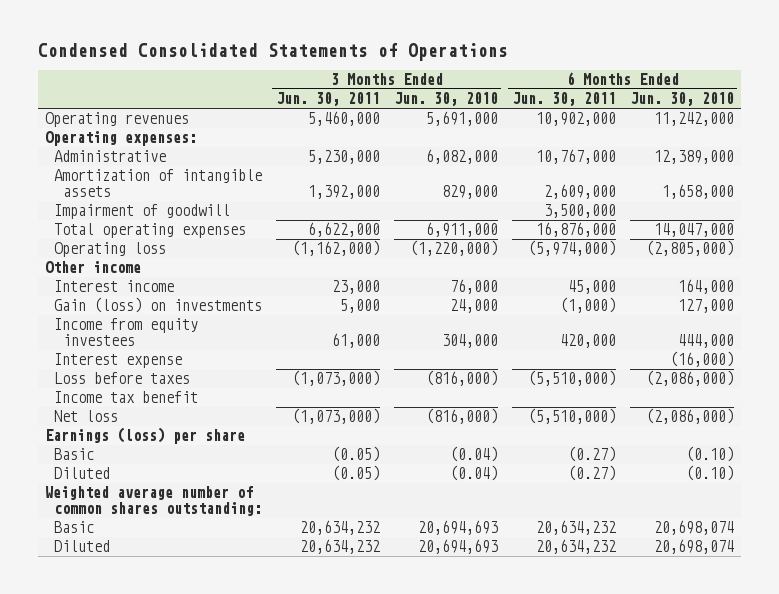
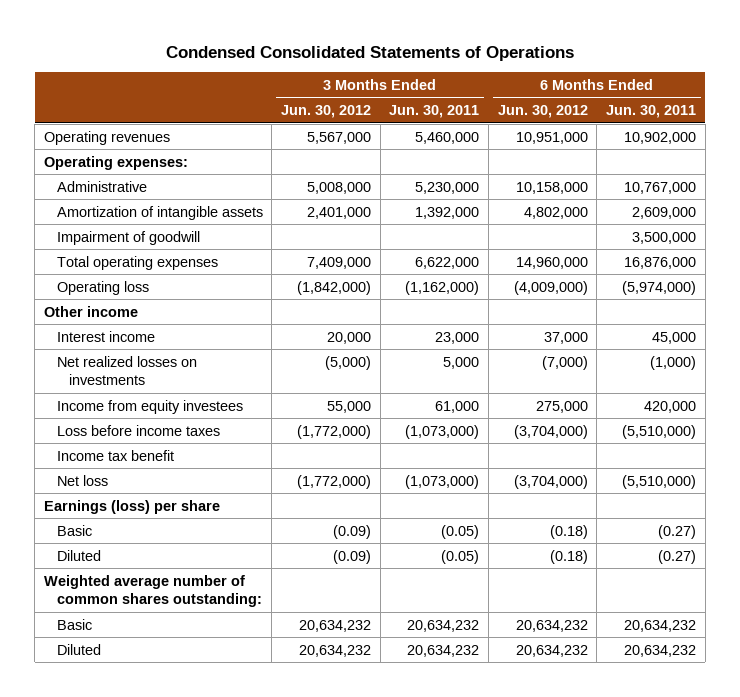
- | 3 Months Ended Jun. 30, 2011 | 3 Months Ended Jun. 30, 2010 | 6 Months Ended Jun. 30, 2011 | 6 Months Ended Jun. 30, 2010
+ | 3 Months Ended Jun. 30, 2012 | 3 Months Ended Jun. 30, 2011 | 6 Months Ended Jun. 30, 2012 | 6 Months Ended Jun. 30, 2011
- Gain (loss) on investments | 5,000 | 24,000 | (1,000) | 127,000
+ Net realized losses on investments | (5,000) | 5,000 | (7,000) | (1,000)
- Interest expense | | | | (16,000)
- Loss before taxes | (1,073,000) | (816,000) | (5,510,000) | (2,086,000)
+ Loss before income taxes | (1,772,000) | (1,073,000) | (3,704,000) | (5,510,000)

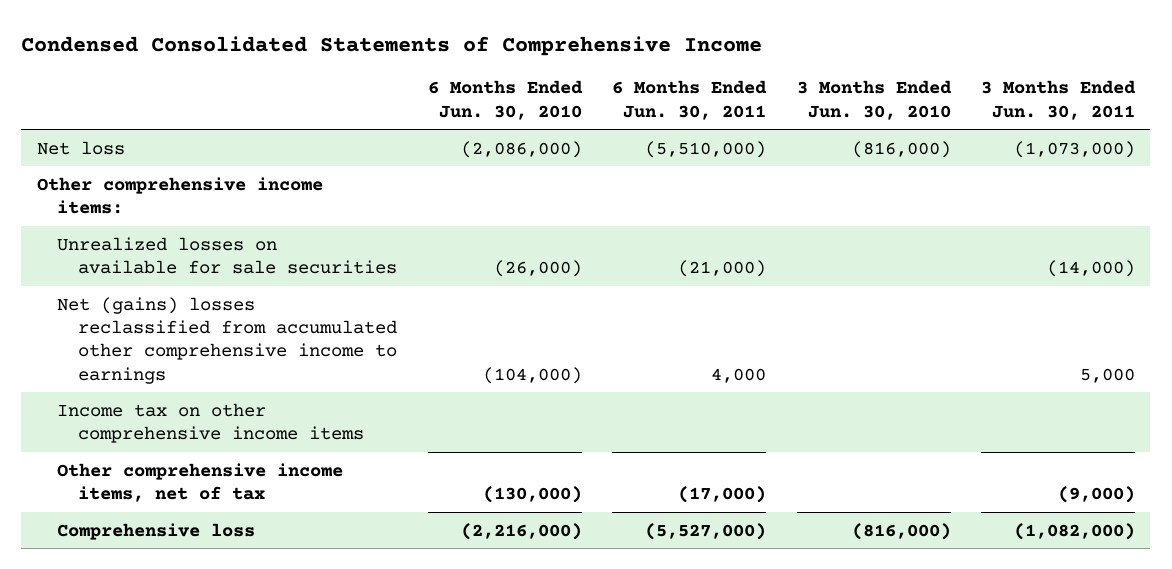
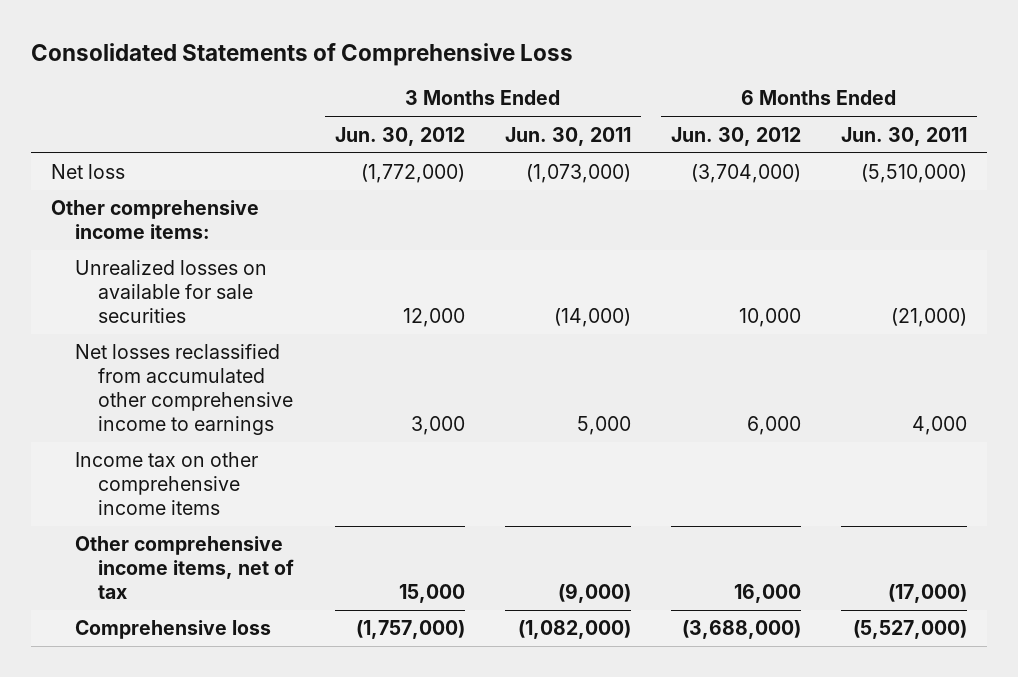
- Condensed Consolidated Statements of Comprehensive Income
+ Consolidated Statements of Comprehensive Loss
- | 6 Months Ended Jun. 30, 2010 | 6 Months Ended Jun. 30, 2011 | 3 Months Ended Jun. 30, 2010 | 3 Months Ended Jun. 30, 2011
+ | 3 Months Ended Jun. 30, 2012 | 3 Months Ended Jun. 30, 2011 | 6 Months Ended Jun. 30, 2012 | 6 Months Ended Jun. 30, 2011
- Net (gains) losses reclassified from accumulated other comprehensive income to earnings | (104,000) | 4,000 | | 5,000
+ Net losses reclassified from accumulated other comprehensive income to earnings | 3,000 | 5,000 | 6,000 | 4,000

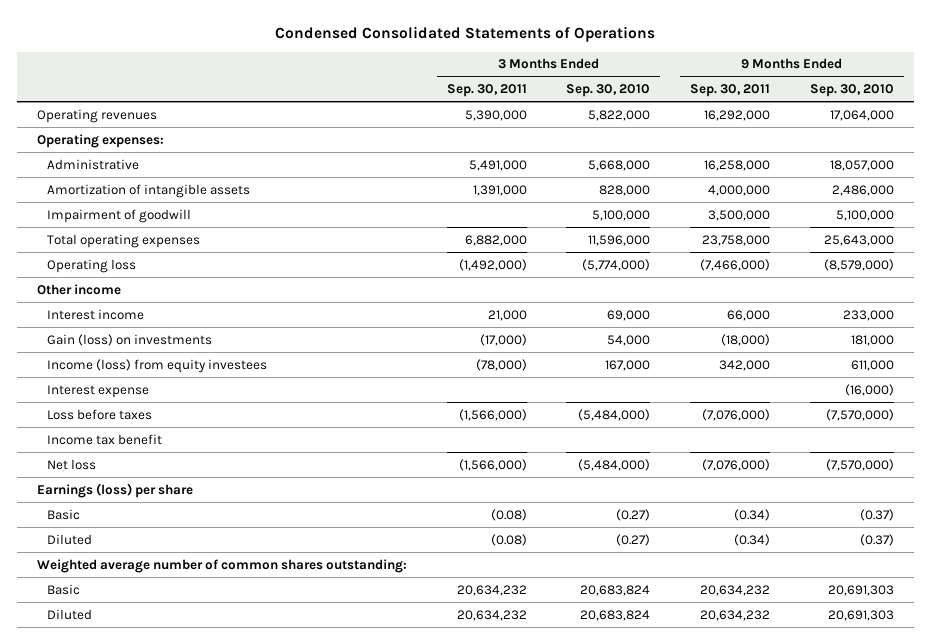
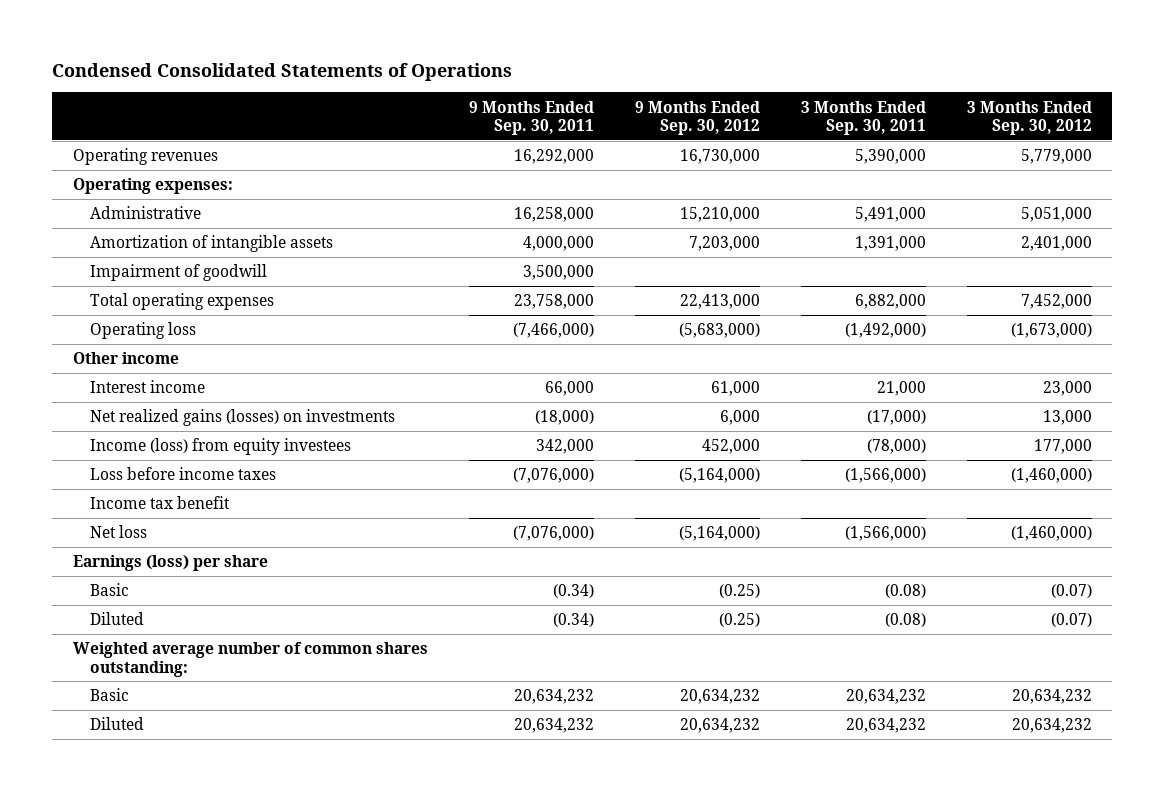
- | 3 Months Ended Sep. 30, 2011 | 3 Months Ended Sep. 30, 2010 | 9 Months Ended Sep. 30, 2011 | 9 Months Ended Sep. 30, 2010
+ | 9 Months Ended Sep. 30, 2011 | 9 Months Ended Sep. 30, 2012 | 3 Months Ended Sep. 30, 2011 | 3 Months Ended Sep. 30, 2012
- Gain (loss) on investments | (17,000) | 54,000 | (18,000) | 181,000
+ Net realized gains (losses) on investments | (18,000) | 6,000 | (17,000) | 13,000
- Interest expense | | | | (16,000)
- Loss before taxes | (1,566,000) | (5,484,000) | (7,076,000) | (7,570,000)
+ Loss before income taxes | (7,076,000) | (5,164,000) | (1,566,000) | (1,460,000)

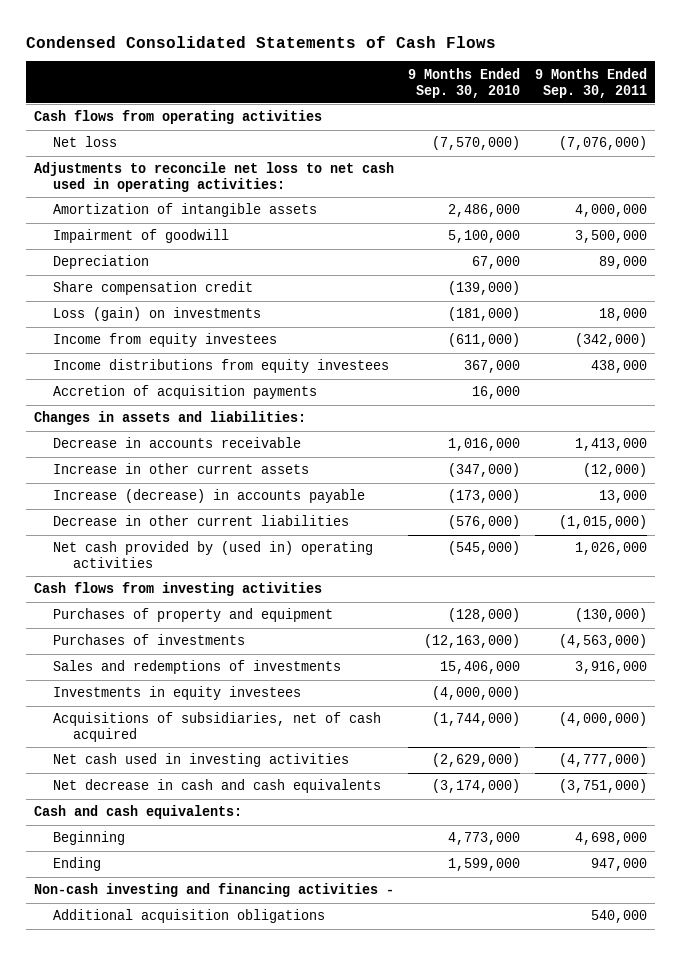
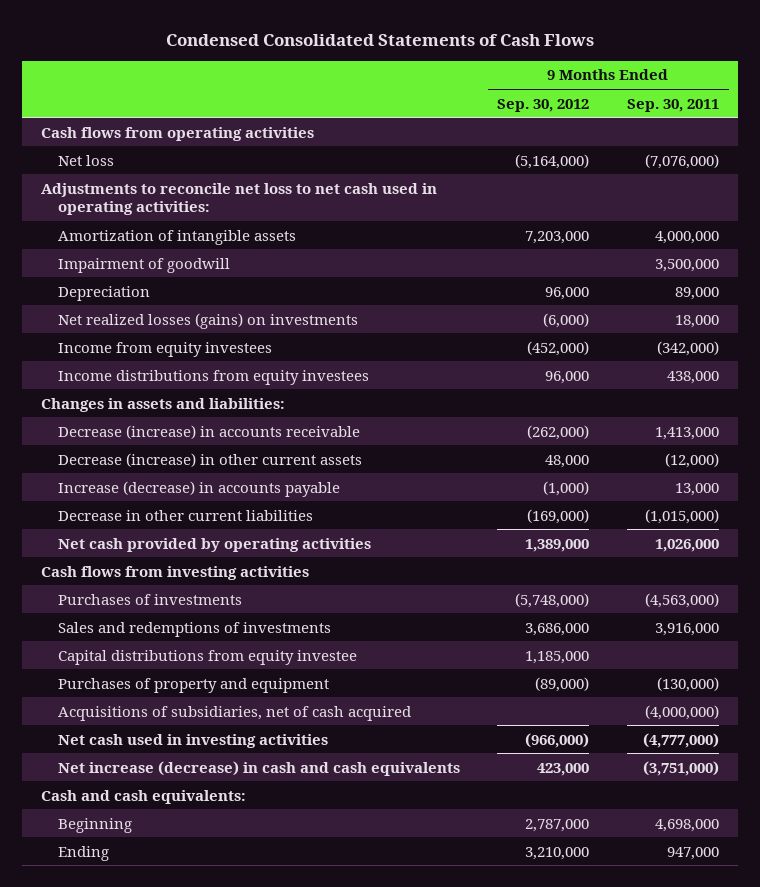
- | 9 Months Ended Sep. 30, 2010 | 9 Months Ended Sep. 30, 2011
+ | 9 Months Ended Sep. 30, 2012 | 9 Months Ended Sep. 30, 2011
- Share compensation credit | (139,000) |
- Loss (gain) on investments | (181,000) | 18,000
+ Net realized losses (gains) on investments | (6,000) | 18,000
- Accretion of acquisition payments | 16,000 |
- Decrease in accounts receivable | 1,016,000 | 1,413,000
- Increase in other current assets | (347,000) | (12,000)
+ Decrease (increase) in accounts receivable | (262,000) | 1,413,000
+ Decrease (increase) in other current assets | 48,000 | (12,000)
- Net cash provided by (used in) operating activities | (545,000) | 1,026,000
+ Net cash provided by operating activities | 1,389,000 | 1,026,000
- Investments in equity investees | (4,000,000) |
+ Capital distributions from equity investee | 1,185,000 |
moved down: Purchases of property and equipment | (89,000) | (130,000)
- Net decrease in cash and cash equivalents | (3,174,000) | (3,751,000)
+ Net increase (decrease) in cash and cash equivalents | 423,000 | (3,751,000)
- Non-cash investing and financing activities -
- Additional acquisition obligations | | 540,000

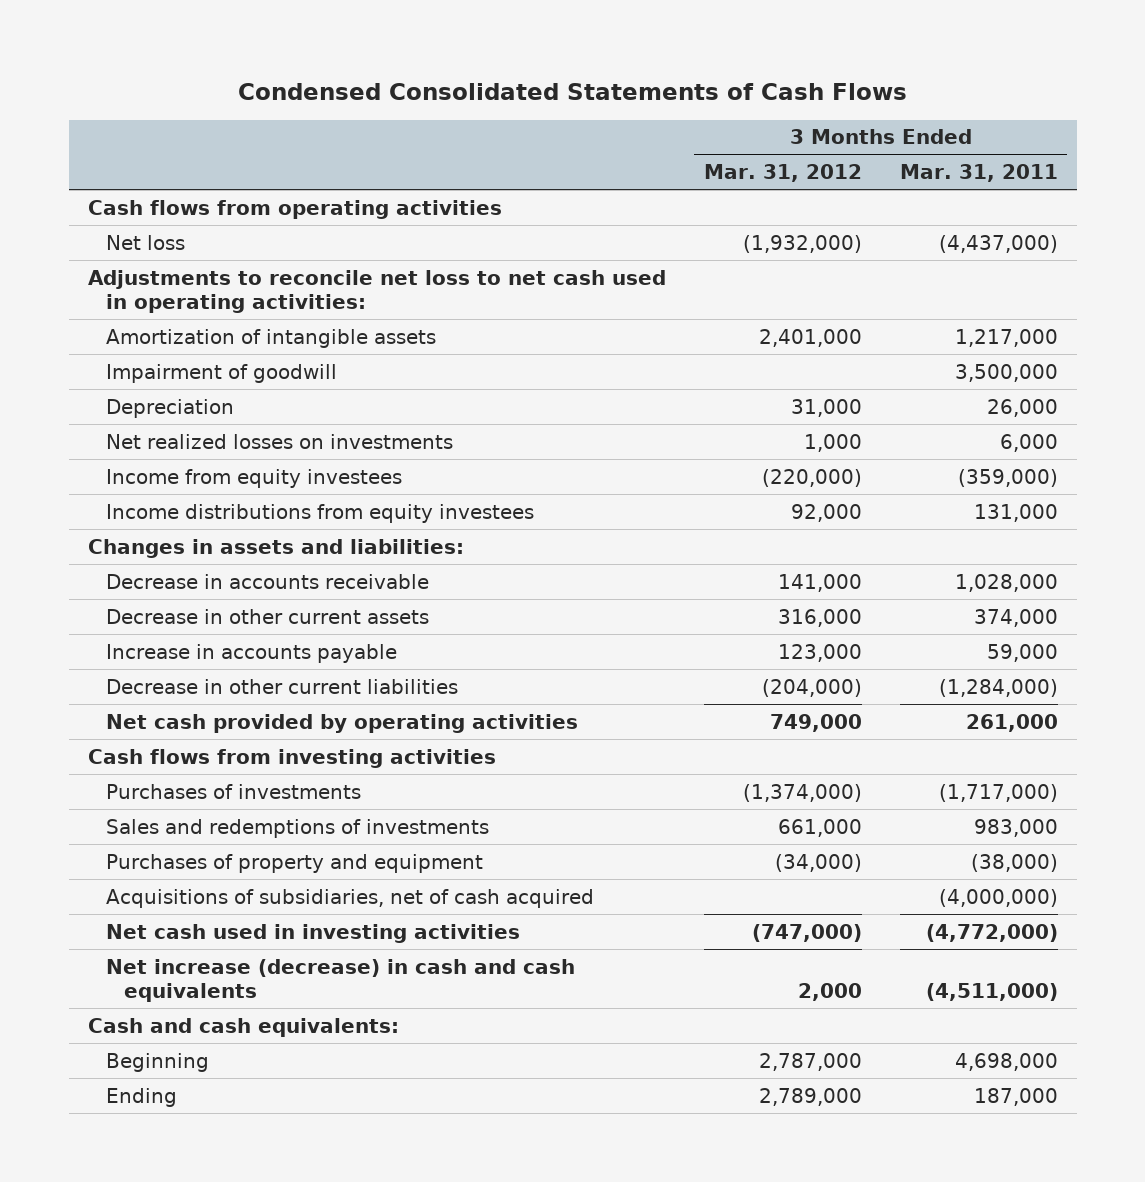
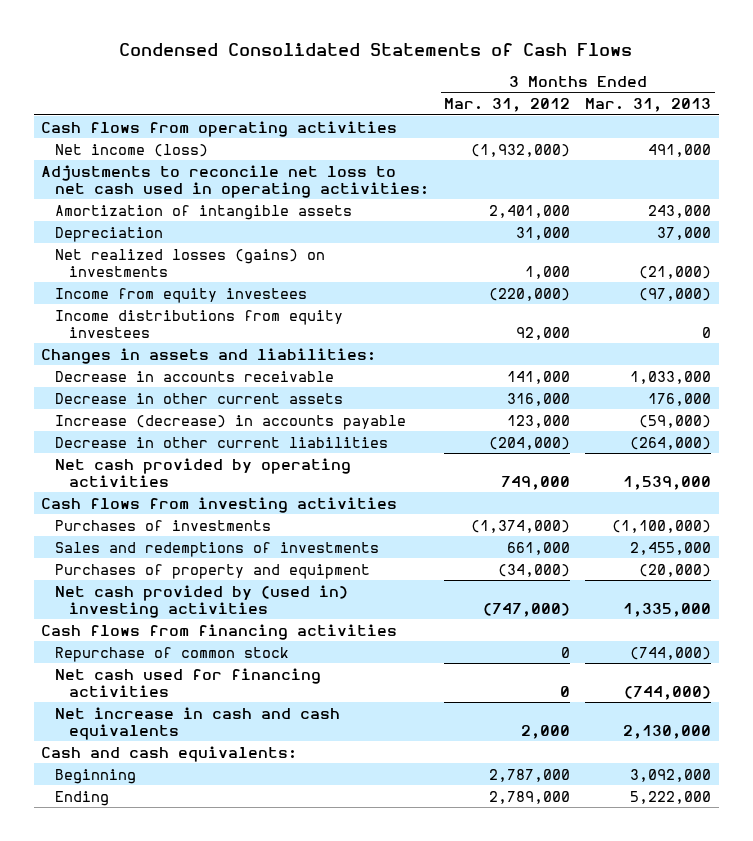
- | 3 Months Ended Mar. 31, 2012 | 3 Months Ended Mar. 31, 2011
+ | 3 Months Ended Mar. 31, 2012 | 3 Months Ended Mar. 31, 2013
- Net loss | (1,932,000) | (4,437,000)
+ Net income (loss) | (1,932,000) | 491,000
- Impairment of goodwill | | 3,500,000
- Net realized losses on investments | 1,000 | 6,000
+ Net realized losses (gains) on investments | 1,000 | (21,000)
- Increase in accounts payable | 123,000 | 59,000
+ Increase (decrease) in accounts payable | 123,000 | (59,000)
- Acquisitions of subsidiaries, net of cash acquired | | (4,000,000)
- Net cash used in investing activities | (747,000) | (4,772,000)
- Net increase (decrease) in cash and cash equivalents | 2,000 | (4,511,000)
+ Net cash provided by (used in) investing activities | (747,000) | 1,335,000
+ Cash flows from financing activities
+ Repurchase of common stock | 0 | (744,000)
+ Net cash used for financing activities | 0 | (744,000)
+ Net increase in cash and cash equivalents | 2,000 | 2,130,000

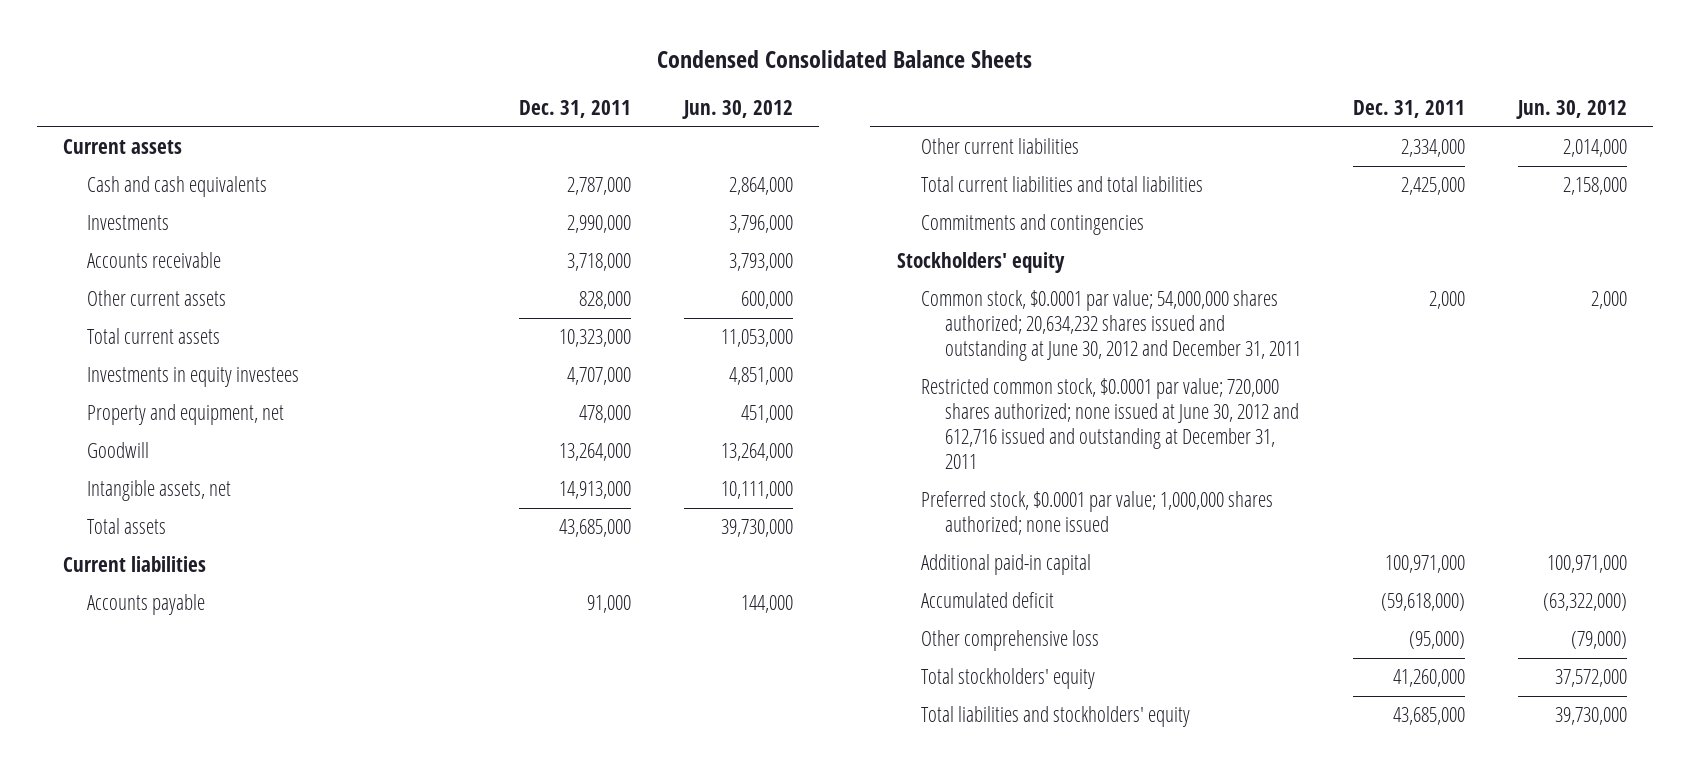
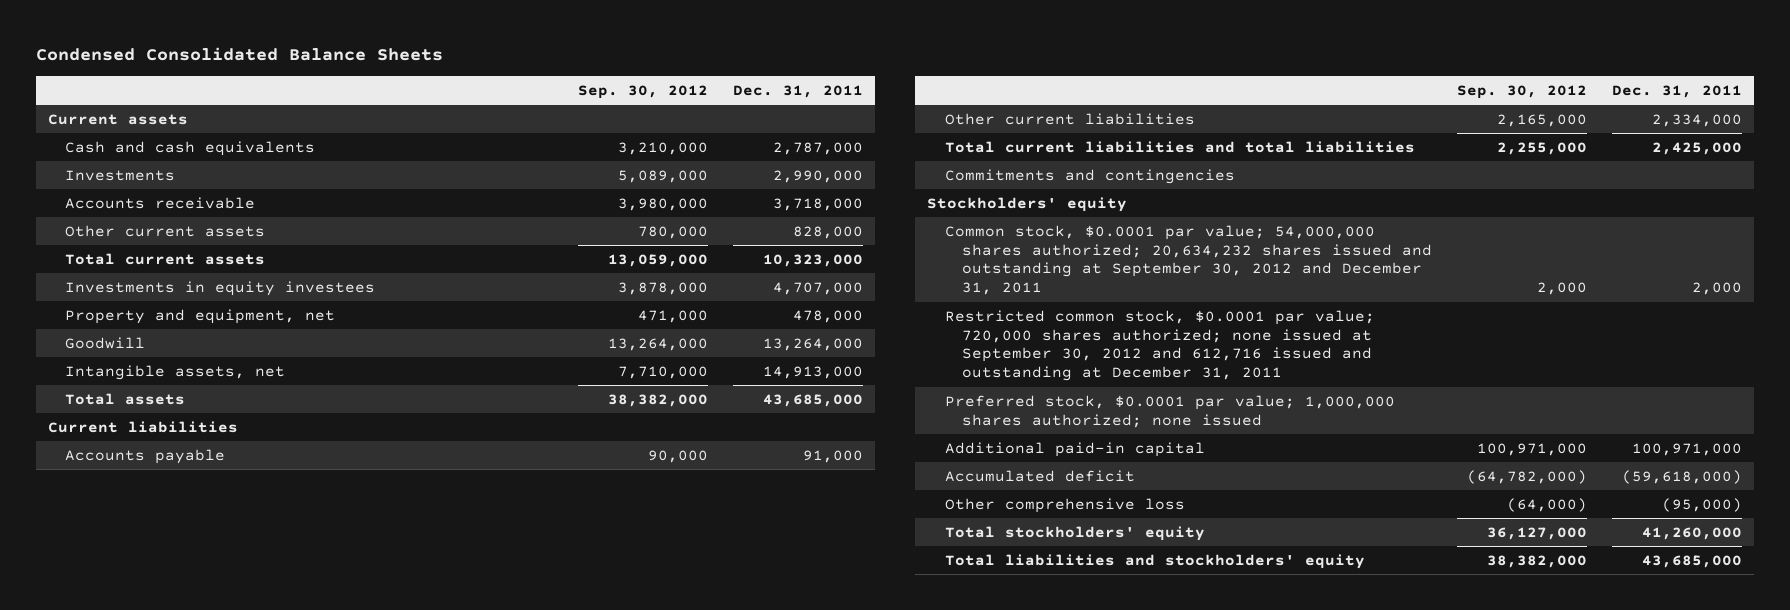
- | Dec. 31, 2011 | Jun. 30, 2012
+ | Sep. 30, 2012 | Dec. 31, 2011
- Common stock, $0.0001 par value; 54,000,000 shares authorized; 20,634,232 shares issued and outstanding at June 30, 2012 and December 31, 2011 | 2,000 | 2,000
- Restricted common stock, $0.0001 par value; 720,000 shares authorized; none issued at June 30, 2012 and 612,716 issued and outstanding at December 31, 2011
+ Common stock, $0.0001 par value; 54,000,000 shares authorized; 20,634,232 shares issued and outstanding at September 30, 2012 and December 31, 2011 | 2,000 | 2,000
+ Restricted common stock, $0.0001 par value; 720,000 shares authorized; none issued at September 30, 2012 and 612,716 issued and outstanding at December 31, 2011

